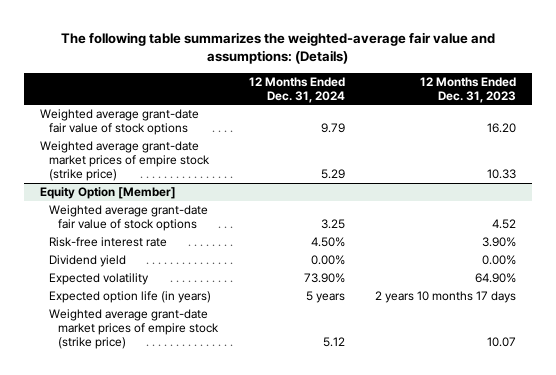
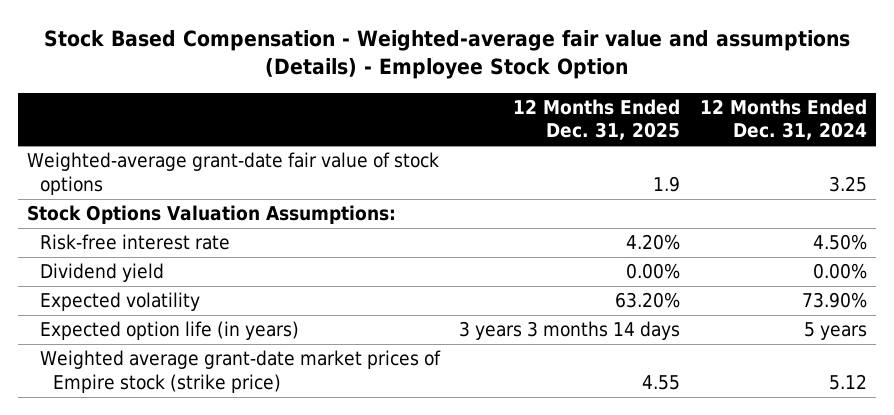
- The following table summarizes the weighted-average fair value and assumptions: (Details)
+ Stock Based Compensation - Weighted-average fair value and assumptions (Details) - Employee Stock Option
- | 12 Months Ended Dec. 31, 2024 | 12 Months Ended Dec. 31, 2023
+ | 12 Months Ended Dec. 31, 2025 | 12 Months Ended Dec. 31, 2024
- Weighted average grant-date fair value of stock options | 9.79 | 16.20
- Weighted average grant-date market prices of empire stock (strike price) | 5.29 | 10.33
- Equity Option [Member]
- Weighted average grant-date fair value of stock options | 3.25 | 4.52
+ Weighted-average grant-date fair value of stock options | 1.9 | 3.25
+ Stock Options Valuation Assumptions:
- Weighted average grant-date market prices of empire stock (strike price) | 5.12 | 10.07
+ Weighted average grant-date market prices of Empire stock (strike price) | 4.55 | 5.12

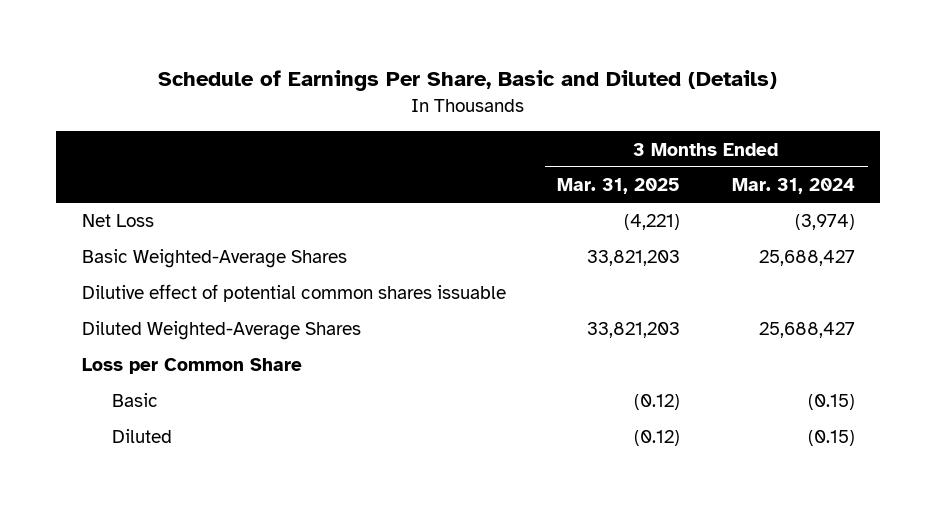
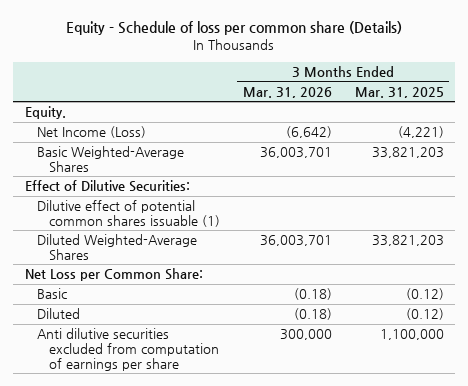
- Schedule of Earnings Per Share, Basic and Diluted (Details)
+ Equity - Schedule of loss per common share (Details)
- | 3 Months Ended Mar. 31, 2025 | 3 Months Ended Mar. 31, 2024
+ | 3 Months Ended Mar. 31, 2026 | 3 Months Ended Mar. 31, 2025
- Net Loss | (4,221) | (3,974)
+ Equity.
+ Net Income (Loss) | (6,642) | (4,221)
- Dilutive effect of potential common shares issuable
+ Effect of Dilutive Securities:
+ Dilutive effect of potential common shares issuable (1)
- Loss per Common Share
+ Net Loss per Common Share:
+ Anti dilutive securities excluded from computation of earnings per share | 300,000 | 1,100,000

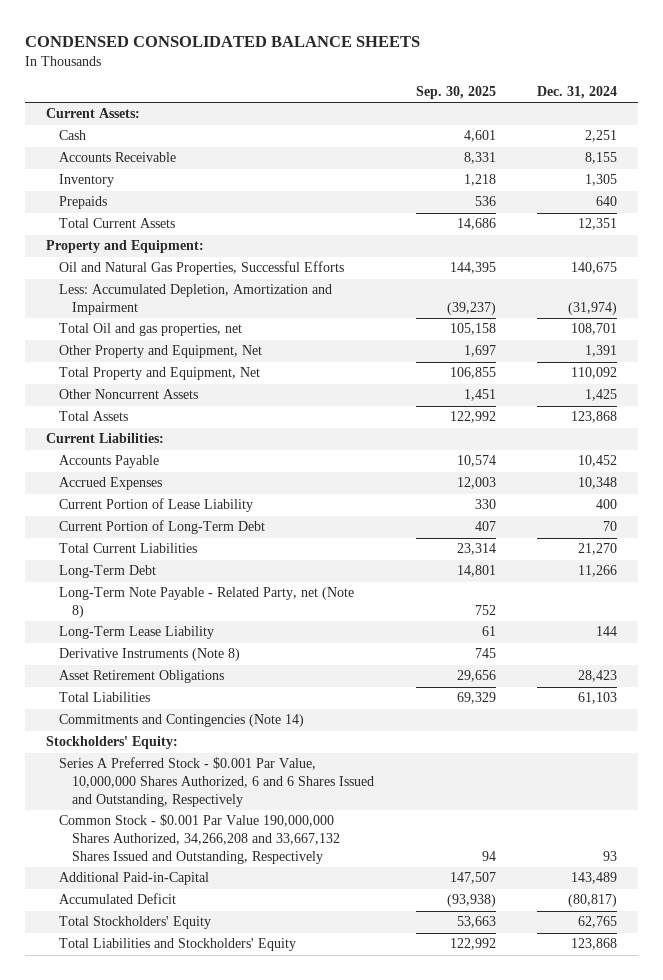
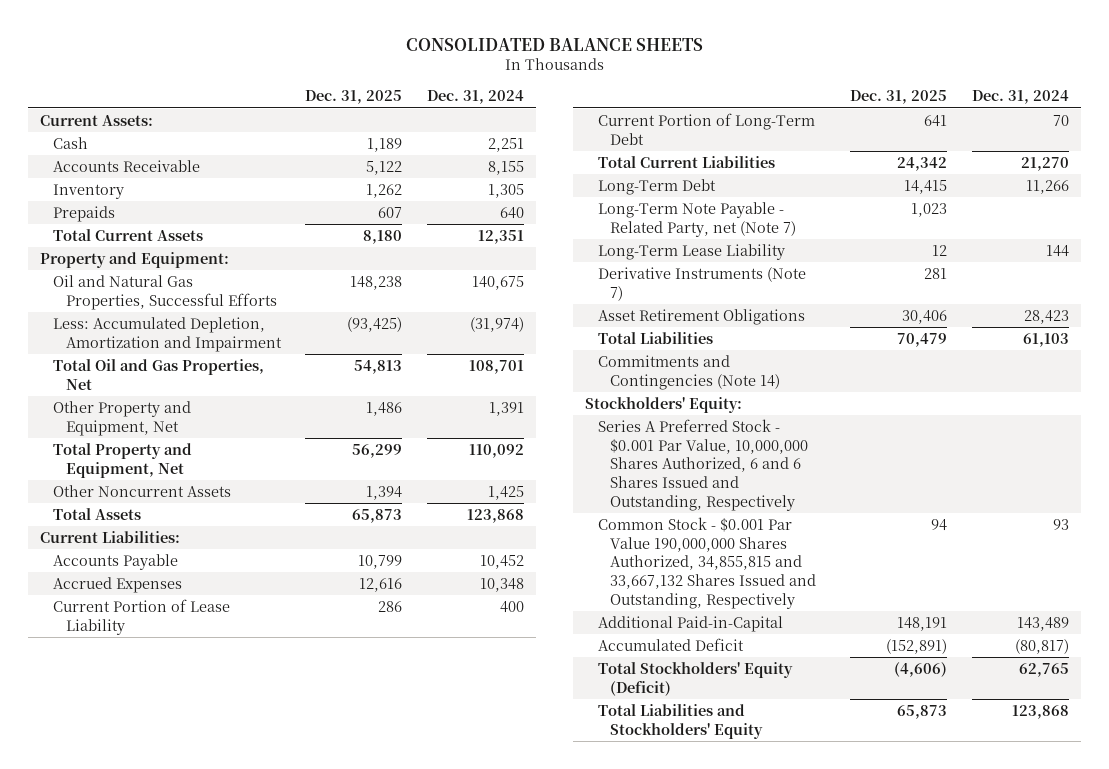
- CONDENSED CONSOLIDATED BALANCE SHEETS
+ CONSOLIDATED BALANCE SHEETS
- | Sep. 30, 2025 | Dec. 31, 2024
+ | Dec. 31, 2025 | Dec. 31, 2024
- Total Oil and gas properties, net | 105,158 | 108,701
+ Total Oil and Gas Properties, Net | 54,813 | 108,701
- Long-Term Note Payable - Related Party, net (Note 8) | 752 |
+ Long-Term Note Payable - Related Party, net (Note 7) | 1,023 |
- Derivative Instruments (Note 8) | 745 |
+ Derivative Instruments (Note 7) | 281 |
- Common Stock - $0.001 Par Value 190,000,000 Shares Authorized, 34,266,208 and 33,667,132 Shares Issued and Outstanding, Respectively | 94 | 93
+ Common Stock - $0.001 Par Value 190,000,000 Shares Authorized, 34,855,815 and 33,667,132 Shares Issued and Outstanding, Respectively | 94 | 93
- Total Stockholders' Equity | 53,663 | 62,765
+ Total Stockholders' Equity (Deficit) | (4,606) | 62,765

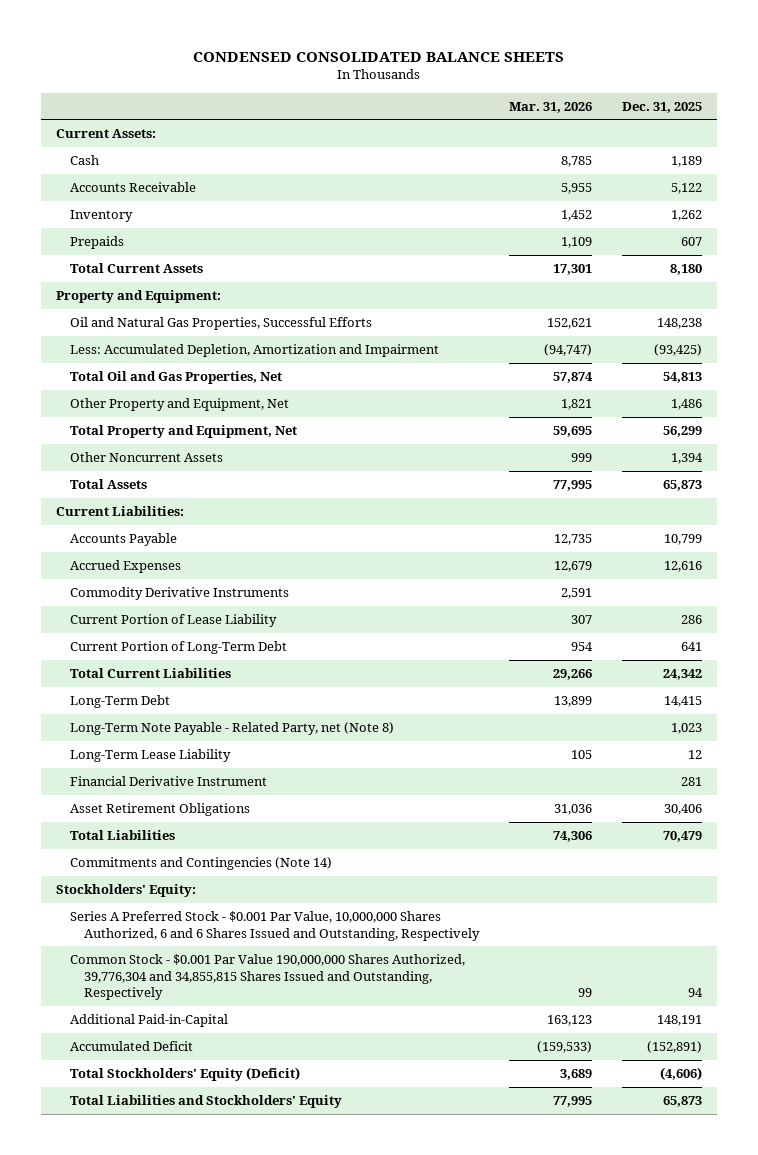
- CONSOLIDATED BALANCE SHEETS
+ CONDENSED CONSOLIDATED BALANCE SHEETS
- | Dec. 31, 2025 | Dec. 31, 2024
+ | Mar. 31, 2026 | Dec. 31, 2025
+ Commodity Derivative Instruments | 2,591 |
- Long-Term Note Payable - Related Party, net (Note 7) | 1,023 |
+ Long-Term Note Payable - Related Party, net (Note 8) | | 1,023
- Derivative Instruments (Note 7) | 281 |
+ Financial Derivative Instrument | | 281
- Common Stock - $0.001 Par Value 190,000,000 Shares Authorized, 34,855,815 and 33,667,132 Shares Issued and Outstanding, Respectively | 94 | 93
+ Common Stock - $0.001 Par Value 190,000,000 Shares Authorized, 39,776,304 and 34,855,815 Shares Issued and Outstanding, Respectively | 99 | 94

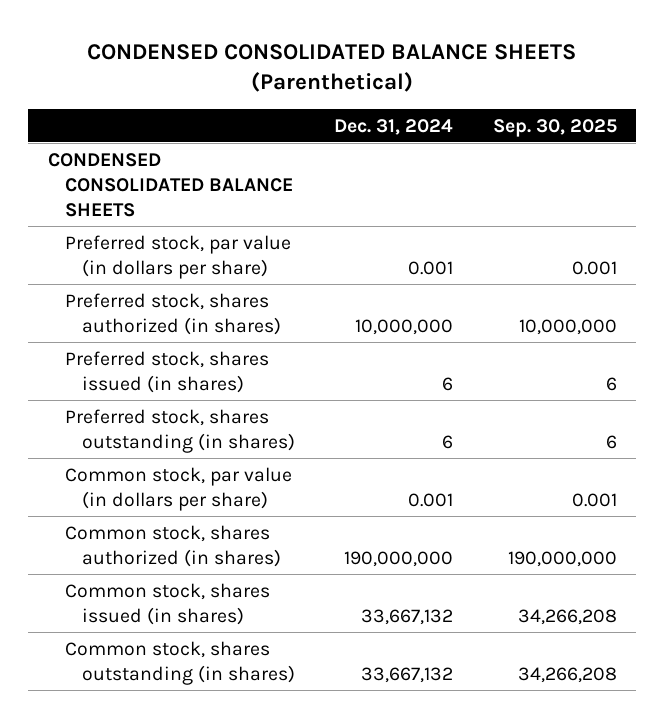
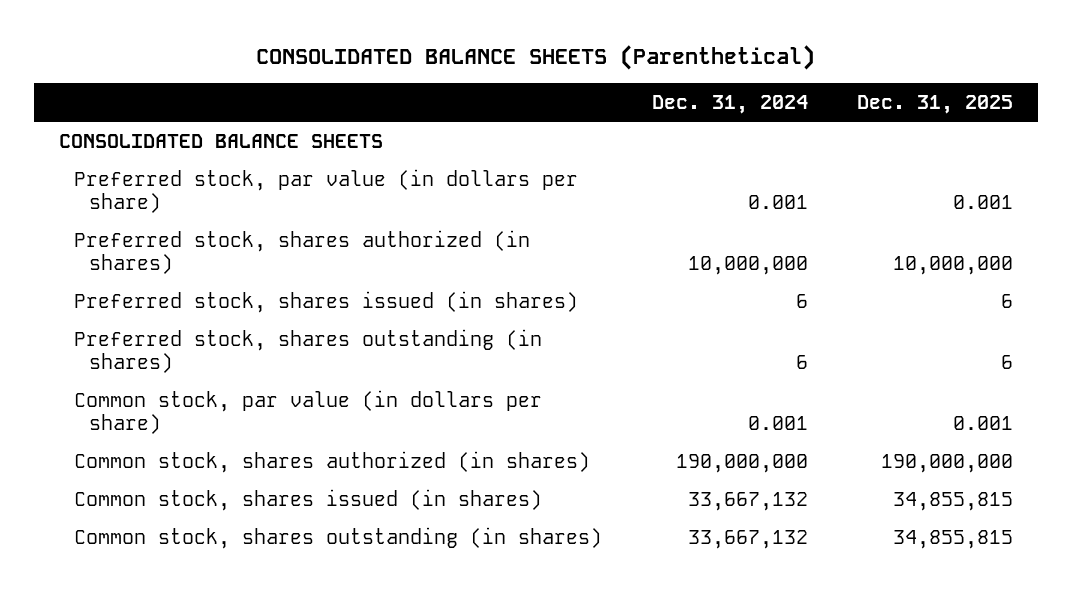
- CONDENSED CONSOLIDATED BALANCE SHEETS (Parenthetical)
+ CONSOLIDATED BALANCE SHEETS (Parenthetical)
- | Dec. 31, 2024 | Sep. 30, 2025
+ | Dec. 31, 2024 | Dec. 31, 2025
- CONDENSED CONSOLIDATED BALANCE SHEETS
+ CONSOLIDATED BALANCE SHEETS

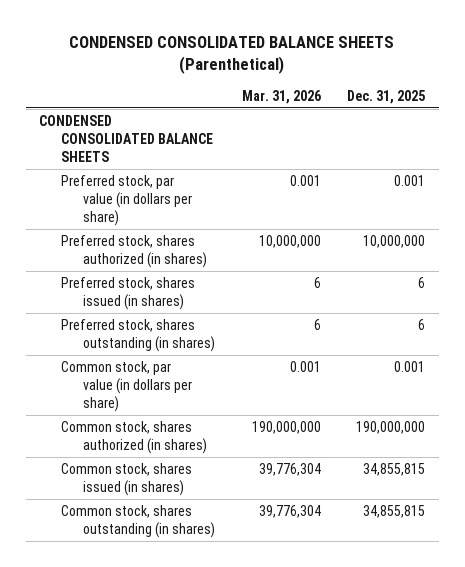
- CONSOLIDATED BALANCE SHEETS (Parenthetical)
+ CONDENSED CONSOLIDATED BALANCE SHEETS (Parenthetical)
- | Dec. 31, 2024 | Dec. 31, 2025
+ | Mar. 31, 2026 | Dec. 31, 2025
- CONSOLIDATED BALANCE SHEETS
+ CONDENSED CONSOLIDATED BALANCE SHEETS

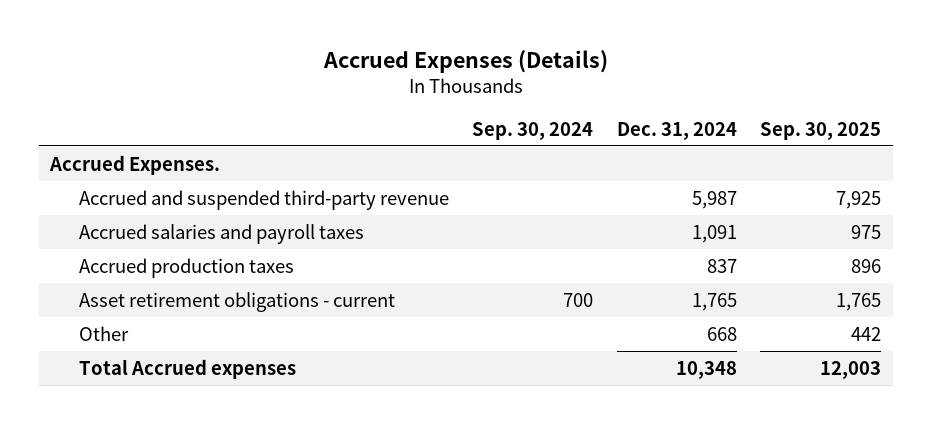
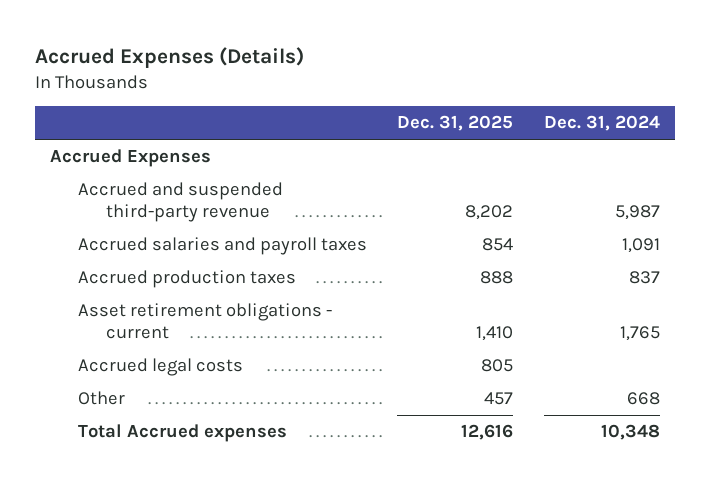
- | Sep. 30, 2024 | Dec. 31, 2024 | Sep. 30, 2025
+ | Dec. 31, 2025 | Dec. 31, 2024
- Accrued Expenses.
+ Accrued Expenses
+ Accrued legal costs | 805 |

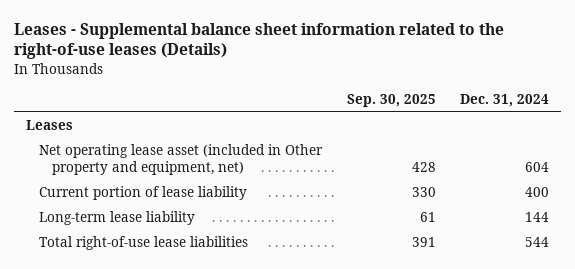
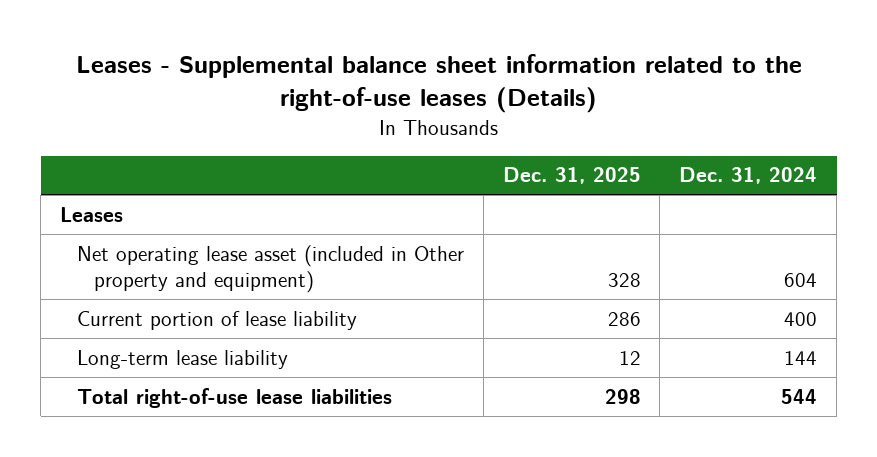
- | Sep. 30, 2025 | Dec. 31, 2024
+ | Dec. 31, 2025 | Dec. 31, 2024
- Net operating lease asset (included in Other property and equipment, net) | 428 | 604
+ Net operating lease asset (included in Other property and equipment) | 328 | 604

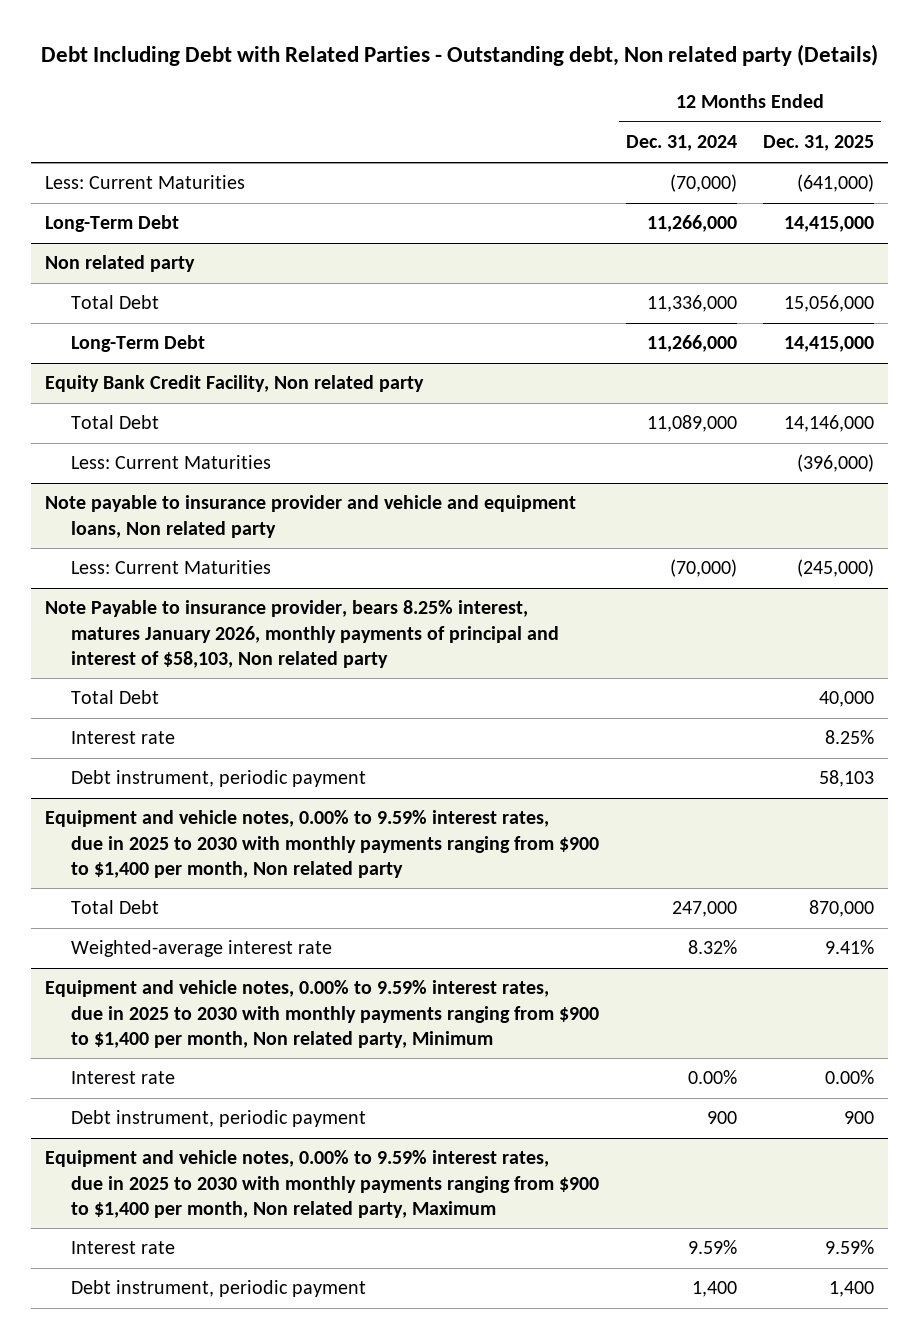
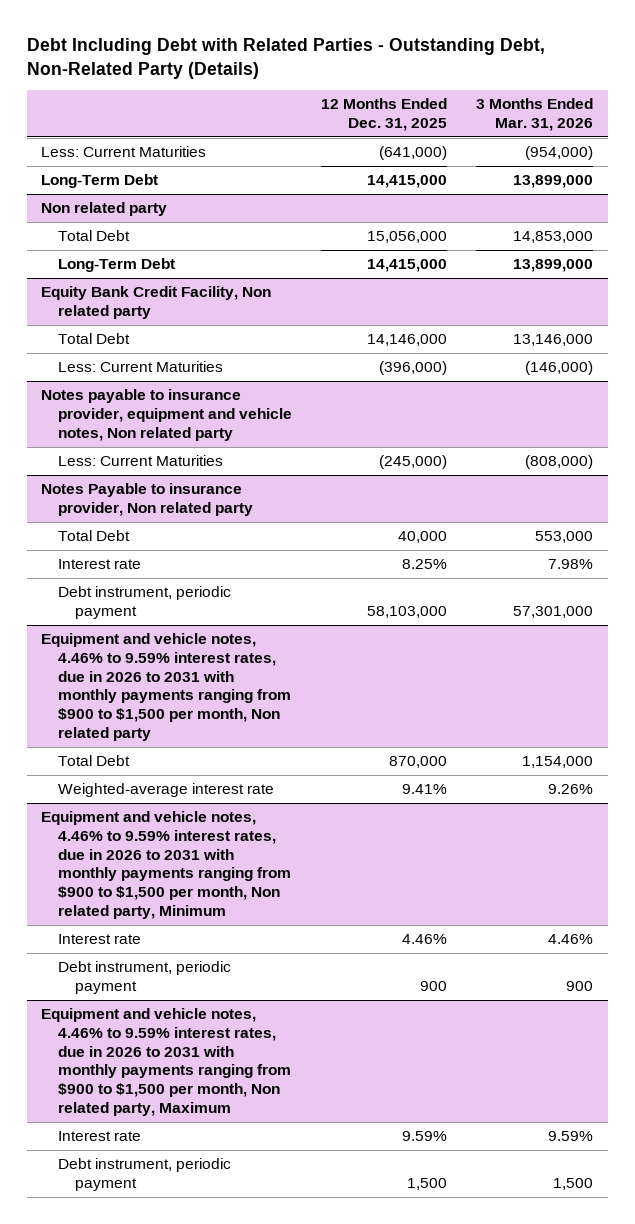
- Debt Including Debt with Related Parties - Outstanding debt, Non related party (Details)
+ Debt Including Debt with Related Parties - Outstanding Debt, Non-Related Party (Details)
- | 12 Months Ended Dec. 31, 2024 | 12 Months Ended Dec. 31, 2025
+ | 12 Months Ended Dec. 31, 2025 | 3 Months Ended Mar. 31, 2026
- Note payable to insurance provider and vehicle and equipment loans, Non related party
+ Notes payable to insurance provider, equipment and vehicle notes, Non related party
- Note Payable to insurance provider, bears 8.25% interest, matures January 2026, monthly payments of principal and interest of $58,103, Non related party
+ Notes Payable to insurance provider, Non related party
- Debt instrument, periodic payment | | 58,103
- Equipment and vehicle notes, 0.00% to 9.59% interest rates, due in 2025 to 2030 with monthly payments ranging from $900 to $1,400 per month, Non related party
+ Debt instrument, periodic payment | 58,103,000 | 57,301,000
+ Equipment and vehicle notes, 4.46% to 9.59% interest rates, due in 2026 to 2031 with monthly payments ranging from $900 to $1,500 per month, Non related party
- Equipment and vehicle notes, 0.00% to 9.59% interest rates, due in 2025 to 2030 with monthly payments ranging from $900 to $1,400 per month, Non related party, Minimum
- Interest rate | 0.00% | 0.00%
+ Equipment and vehicle notes, 4.46% to 9.59% interest rates, due in 2026 to 2031 with monthly payments ranging from $900 to $1,500 per month, Non related party, Minimum
+ Interest rate | 4.46% | 4.46%
- Equipment and vehicle notes, 0.00% to 9.59% interest rates, due in 2025 to 2030 with monthly payments ranging from $900 to $1,400 per month, Non related party, Maximum
+ Equipment and vehicle notes, 4.46% to 9.59% interest rates, due in 2026 to 2031 with monthly payments ranging from $900 to $1,500 per month, Non related party, Maximum
- Debt instrument, periodic payment | 1,400 | 1,400
+ Debt instrument, periodic payment | 1,500 | 1,500

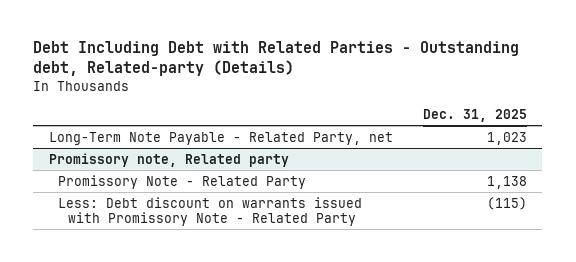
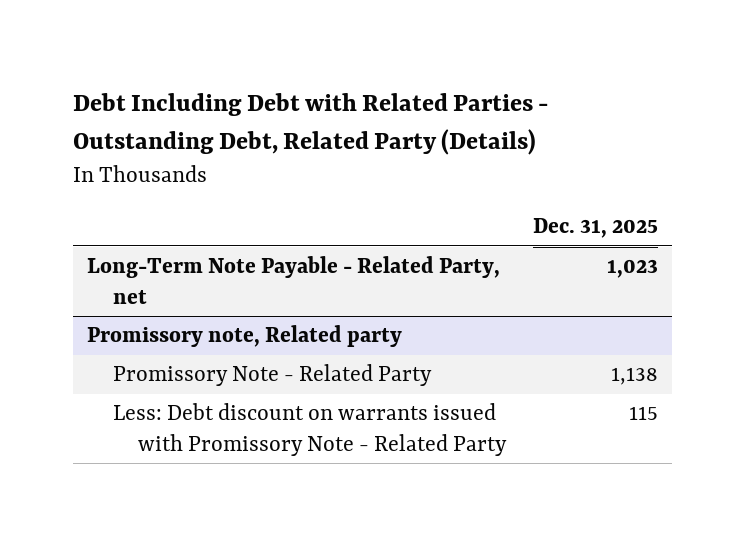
- Debt Including Debt with Related Parties - Outstanding debt, Related-party (Details)
+ Debt Including Debt with Related Parties - Outstanding Debt, Related Party (Details)
@ Promissory note, Related party
- Less: Debt discount on warrants issued with Promissory Note - Related Party | (115)
+ Less: Debt discount on warrants issued with Promissory Note - Related Party | 115

